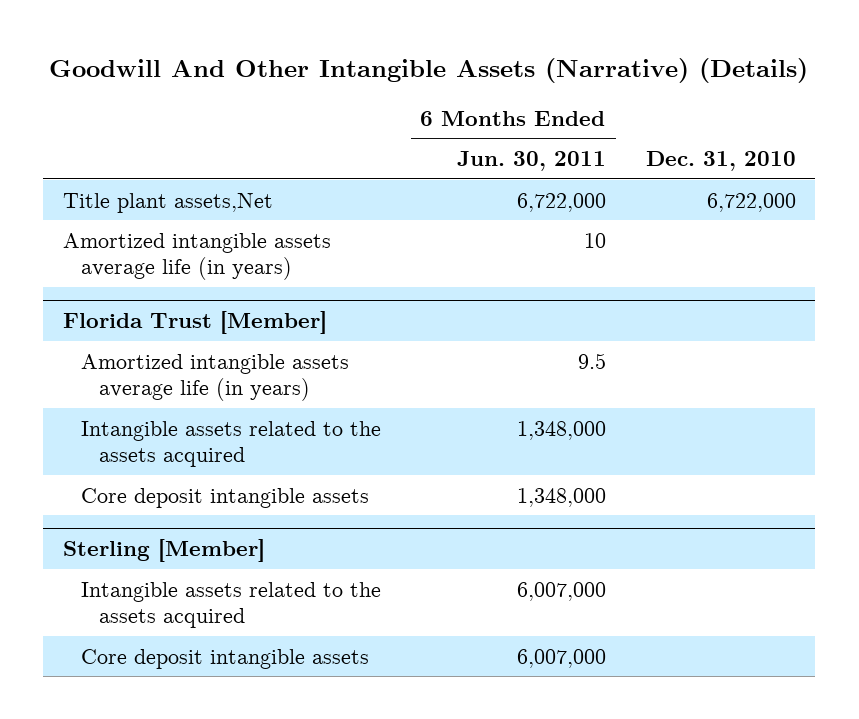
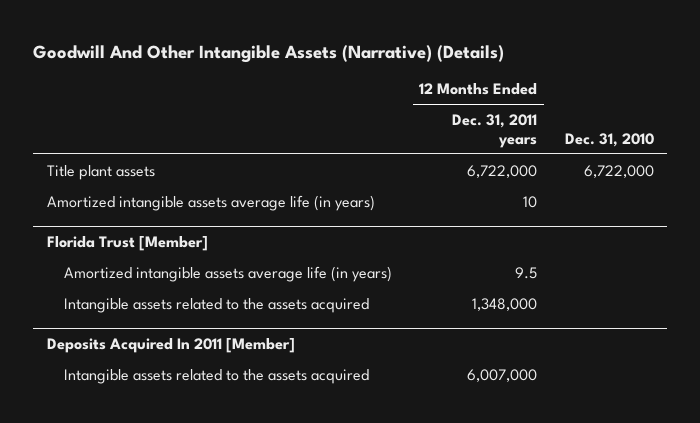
- | 6 Months Ended Jun. 30, 2011 | Dec. 31, 2010
+ | 12 Months Ended Dec. 31, 2011 years | Dec. 31, 2010
- Title plant assets,Net | 6,722,000 | 6,722,000
+ Title plant assets | 6,722,000 | 6,722,000
@ Florida Trust [Member]
- Core deposit intangible assets | 1,348,000 |
- Sterling [Member]
- Intangible assets related to the assets acquired | 6,007,000 |
- Core deposit intangible assets | 6,007,000 |
+ Deposits Acquired In 2011 [Member]
+ Intangible assets related to the assets acquired | 6,007,000 |

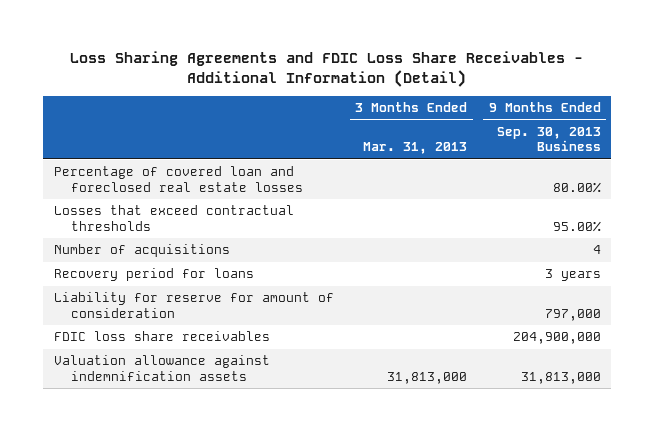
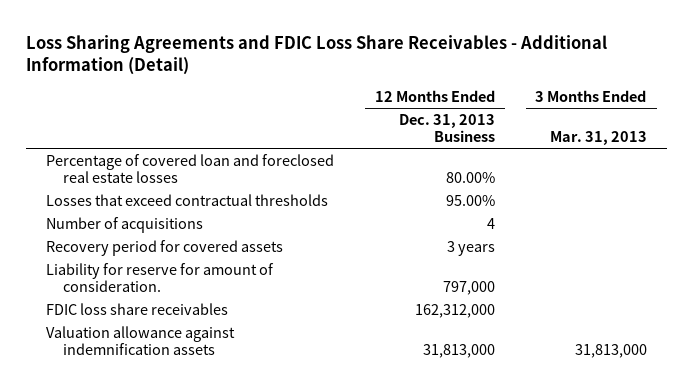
- | 3 Months Ended Mar. 31, 2013 | 9 Months Ended Sep. 30, 2013 Business
+ | 12 Months Ended Dec. 31, 2013 Business | 3 Months Ended Mar. 31, 2013
- Recovery period for loans | | 3 years
- Liability for reserve for amount of consideration | | 797,000
+ Recovery period for covered assets | 3 years |
+ Liability for reserve for amount of consideration. | 797,000 |

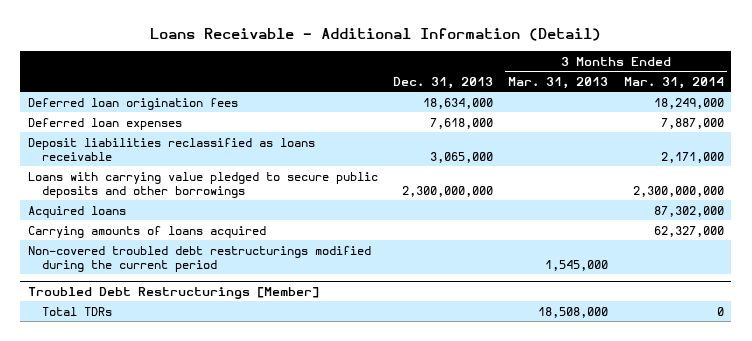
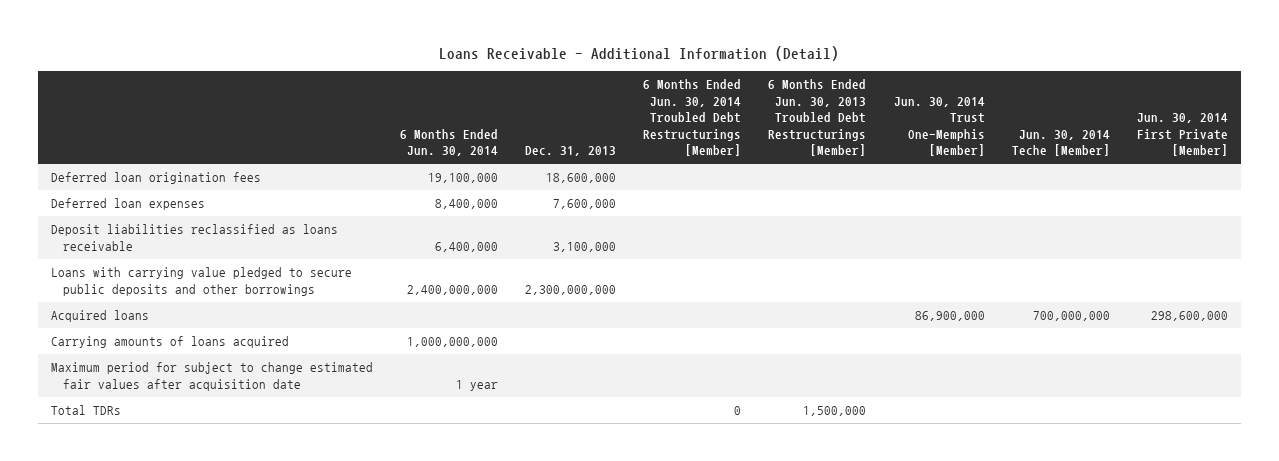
- | Dec. 31, 2013 | 3 Months Ended Mar. 31, 2013 | 3 Months Ended Mar. 31, 2014
+ | 6 Months Ended Jun. 30, 2014 | Dec. 31, 2013 | 6 Months Ended Jun. 30, 2014 Troubled Debt Restructurings [Member] | 6 Months Ended Jun. 30, 2013 Troubled Debt Restructurings [Member] | Jun. 30, 2014 Trust One-Memphis [Member] | Jun. 30, 2014 Teche [Member] | Jun. 30, 2014 First Private [Member]
- Deferred loan origination fees | 18,634,000 | | 18,249,000
- Deferred loan expenses | 7,618,000 | | 7,887,000
- Deposit liabilities reclassified as loans receivable | 3,065,000 | | 2,171,000
+ Deferred loan origination fees | 19,100,000 | 18,600,000 | | | | |
+ Deferred loan expenses | 8,400,000 | 7,600,000 | | | | |
+ Deposit liabilities reclassified as loans receivable | 6,400,000 | 3,100,000 | | | | |
- Non-covered troubled debt restructurings modified during the current period | | 1,545,000 |
- Troubled Debt Restructurings [Member]
- Total TDRs | | 18,508,000 | 0
+ Maximum period for subject to change estimated fair values after acquisition date | 1 year | | | | | |
+ Total TDRs | | | 0 | 1,500,000 | | |

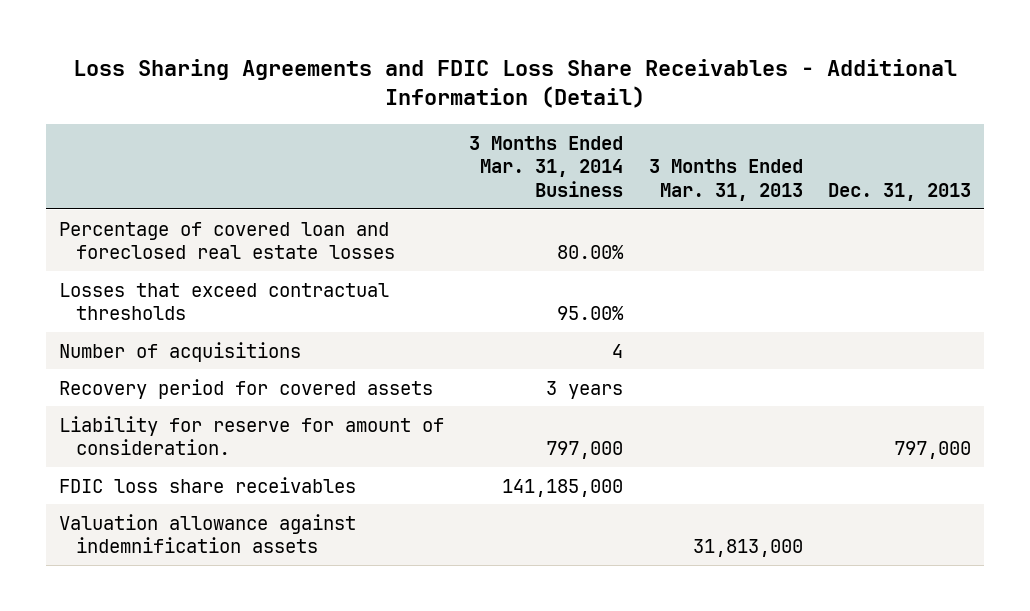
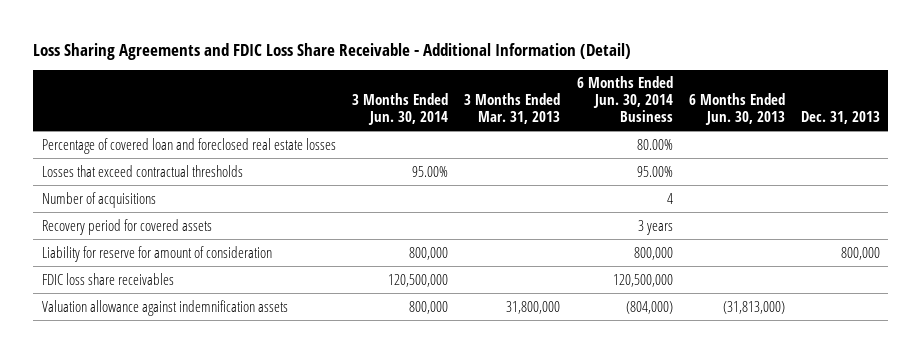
- Loss Sharing Agreements and FDIC Loss Share Receivables - Additional Information (Detail)
+ Loss Sharing Agreements and FDIC Loss Share Receivable - Additional Information (Detail)
- | 3 Months Ended Mar. 31, 2014 Business | 3 Months Ended Mar. 31, 2013 | Dec. 31, 2013
+ | 3 Months Ended Jun. 30, 2014 | 3 Months Ended Mar. 31, 2013 | 6 Months Ended Jun. 30, 2014 Business | 6 Months Ended Jun. 30, 2013 | Dec. 31, 2013
- Liability for reserve for amount of consideration. | 797,000 | | 797,000
+ Liability for reserve for amount of consideration | 800,000 | | 800,000 | | 800,000
- Valuation allowance against indemnification assets | | 31,813,000 |
+ Valuation allowance against indemnification assets | 800,000 | 31,800,000 | (804,000) | (31,813,000) |

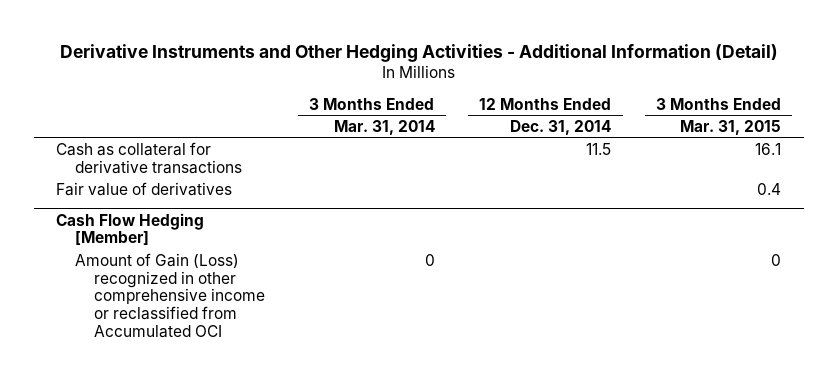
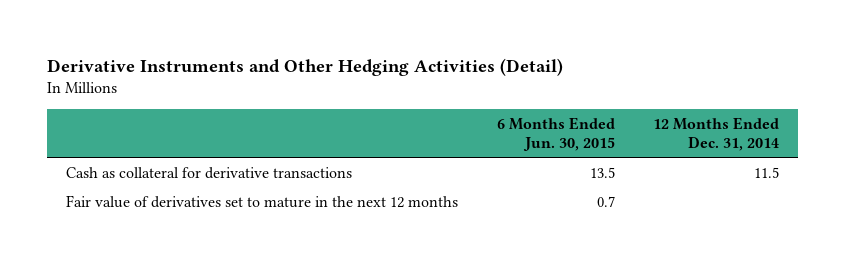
- Derivative Instruments and Other Hedging Activities - Additional Information (Detail)
+ Derivative Instruments and Other Hedging Activities (Detail)
- | 3 Months Ended Mar. 31, 2014 | 12 Months Ended Dec. 31, 2014 | 3 Months Ended Mar. 31, 2015
+ | 6 Months Ended Jun. 30, 2015 | 12 Months Ended Dec. 31, 2014
- Fair value of derivatives | | | 0.4
- Cash Flow Hedging [Member]
- Amount of Gain (Loss) recognized in other comprehensive income or reclassified from Accumulated OCI | 0 | | 0
+ Fair value of derivatives set to mature in the next 12 months | 0.7 |

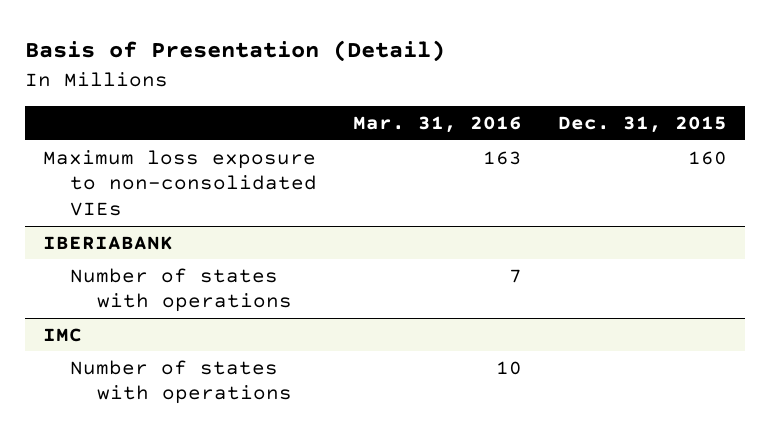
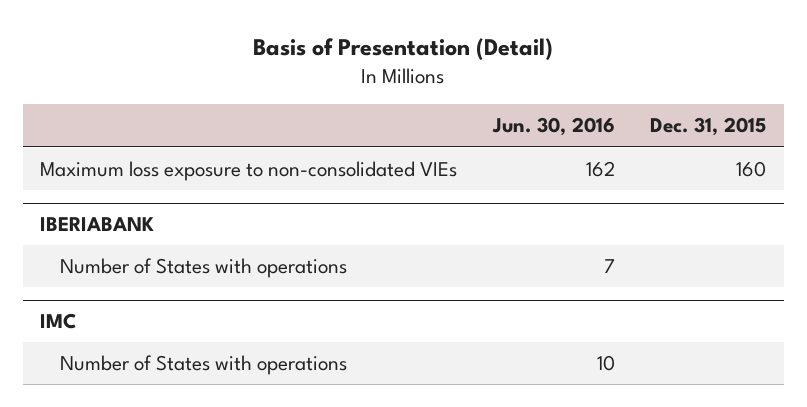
- | Mar. 31, 2016 | Dec. 31, 2015
+ | Jun. 30, 2016 | Dec. 31, 2015
@ IBERIABANK
- Number of states with operations | 7 |
+ Number of States with operations | 7 |
@ IMC
- Number of states with operations | 10 |
+ Number of States with operations | 10 |

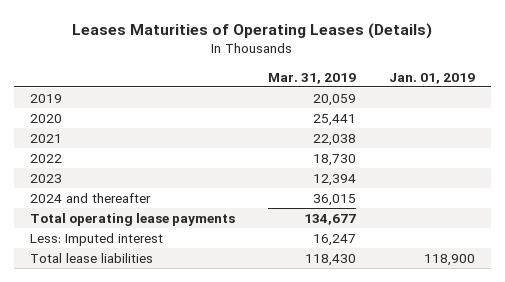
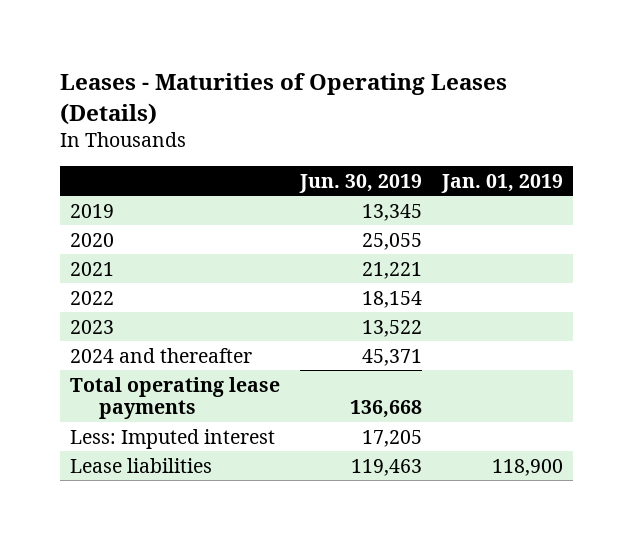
- Leases Maturities of Operating Leases (Details)
+ Leases - Maturities of Operating Leases (Details)
- | Mar. 31, 2019 | Jan. 01, 2019
+ | Jun. 30, 2019 | Jan. 01, 2019
- Total lease liabilities | 118,430 | 118,900
+ Lease liabilities | 119,463 | 118,900

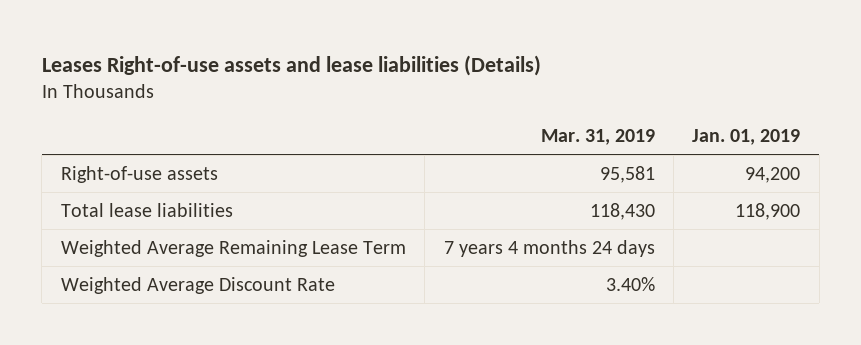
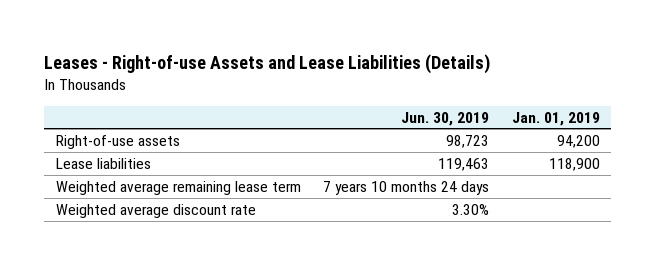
- Leases Right-of-use assets and lease liabilities (Details)
+ Leases - Right-of-use Assets and Lease Liabilities (Details)
- | Mar. 31, 2019 | Jan. 01, 2019
+ | Jun. 30, 2019 | Jan. 01, 2019
- Total lease liabilities | 118,430 | 118,900
- Weighted Average Remaining Lease Term | 7 years 4 months 24 days |
- Weighted Average Discount Rate | 3.40% |
+ Lease liabilities | 119,463 | 118,900
+ Weighted average remaining lease term | 7 years 10 months 24 days |
+ Weighted average discount rate | 3.30% |

